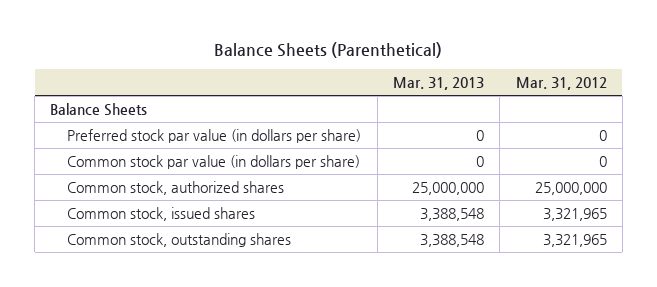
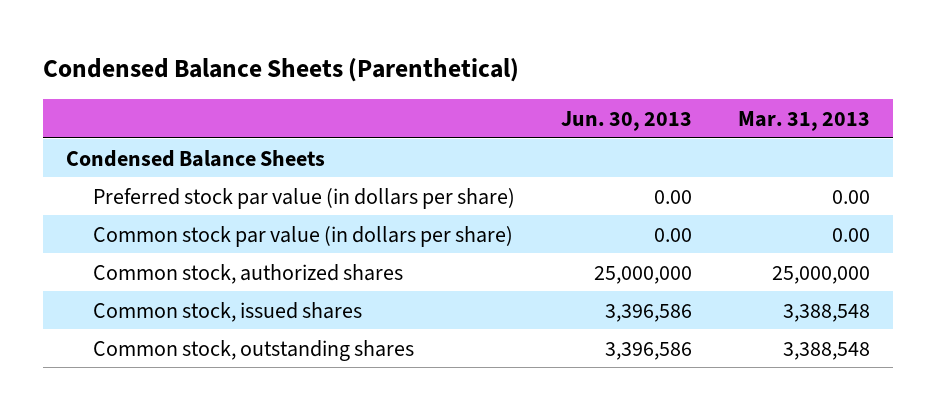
- Balance Sheets (Parenthetical)
+ Condensed Balance Sheets (Parenthetical)
- | Mar. 31, 2013 | Mar. 31, 2012
+ | Jun. 30, 2013 | Mar. 31, 2013
- Balance Sheets
- Preferred stock par value (in dollars per share) | 0 | 0
- Common stock par value (in dollars per share) | 0 | 0
+ Condensed Balance Sheets
+ Preferred stock par value (in dollars per share) | 0.00 | 0.00
+ Common stock par value (in dollars per share) | 0.00 | 0.00

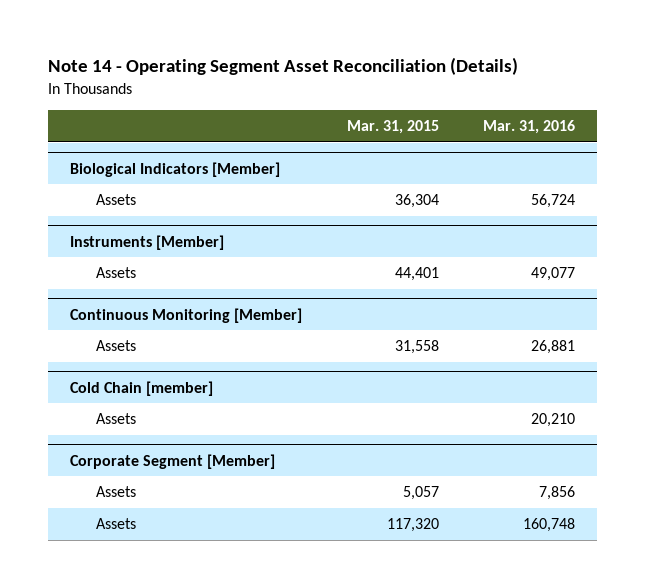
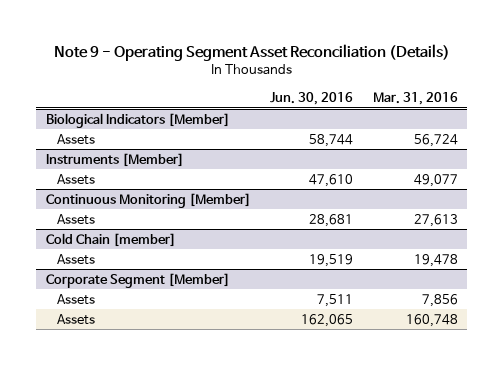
- Note 14 - Operating Segment Asset Reconciliation (Details)
+ Note 9 - Operating Segment Asset Reconciliation (Details)
- | Mar. 31, 2015 | Mar. 31, 2016
+ | Jun. 30, 2016 | Mar. 31, 2016
@ Continuous Monitoring [Member]
- Assets | 31,558 | 26,881
+ Assets | 28,681 | 27,613
@ Cold Chain [member]
- Assets | | 20,210
+ Assets | 19,519 | 19,478

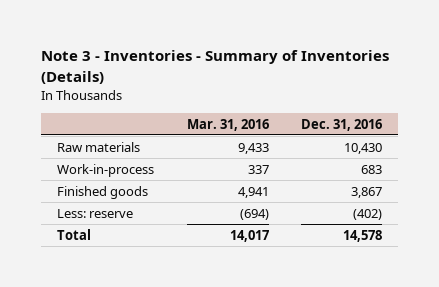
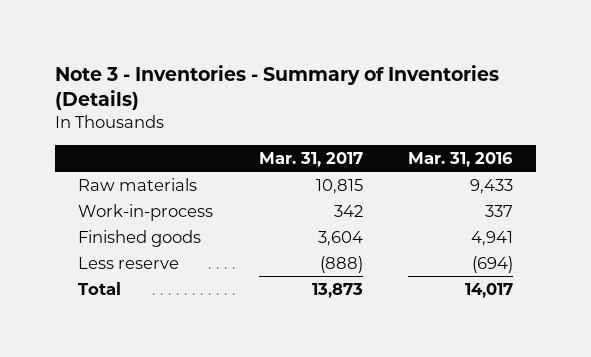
- | Mar. 31, 2016 | Dec. 31, 2016
+ | Mar. 31, 2017 | Mar. 31, 2016
- Less: reserve | (694) | (402)
+ Less reserve | (888) | (694)

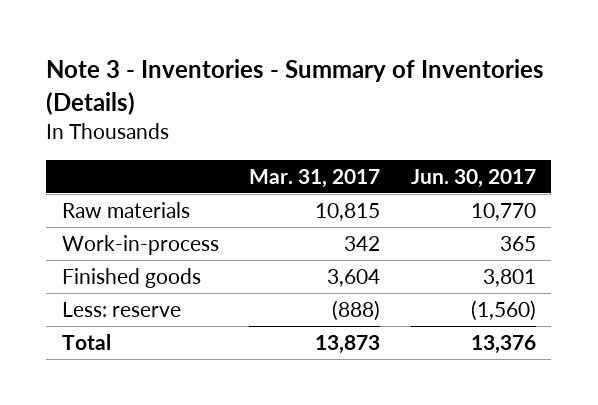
- | Mar. 31, 2017 | Mar. 31, 2016
+ | Mar. 31, 2017 | Jun. 30, 2017
- Less reserve | (888) | (694)
+ Less: reserve | (888) | (1,560)

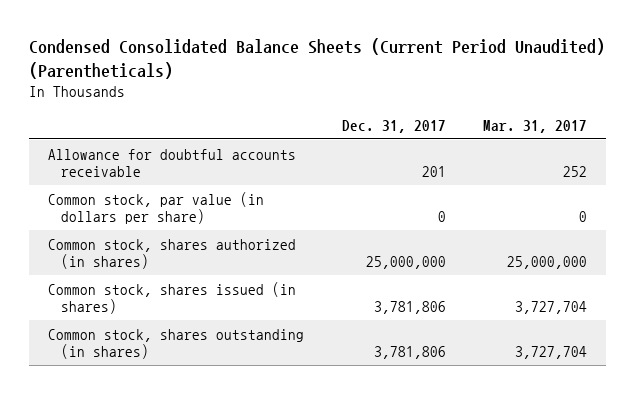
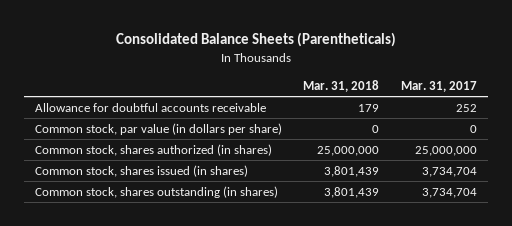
- Condensed Consolidated Balance Sheets (Current Period Unaudited) (Parentheticals)
+ Consolidated Balance Sheets (Parentheticals)
- | Dec. 31, 2017 | Mar. 31, 2017
+ | Mar. 31, 2018 | Mar. 31, 2017
- Common stock, shares issued (in shares) | 3,781,806 | 3,727,704
- Common stock, shares outstanding (in shares) | 3,781,806 | 3,727,704
+ Common stock, shares issued (in shares) | 3,801,439 | 3,734,704
+ Common stock, shares outstanding (in shares) | 3,801,439 | 3,734,704

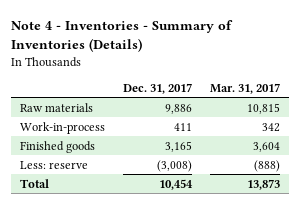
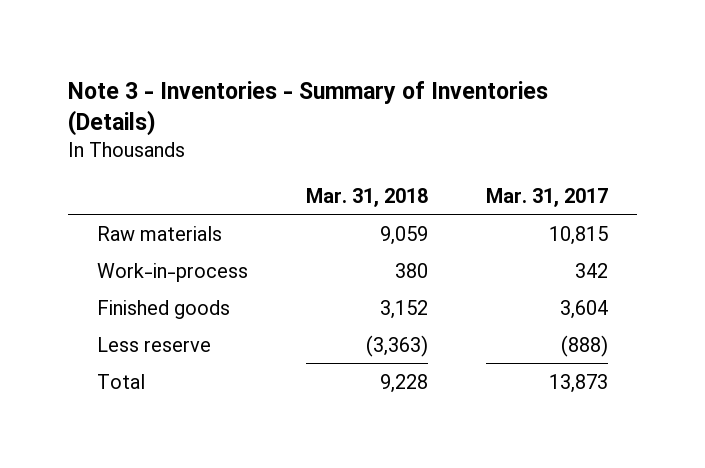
- Note 4 - Inventories - Summary of Inventories (Details)
+ Note 3 - Inventories - Summary of Inventories (Details)
- | Dec. 31, 2017 | Mar. 31, 2017
+ | Mar. 31, 2018 | Mar. 31, 2017
- Less: reserve | (3,008) | (888)
+ Less reserve | (3,363) | (888)

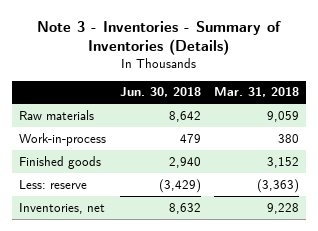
- | Mar. 31, 2018 | Mar. 31, 2017
+ | Jun. 30, 2018 | Mar. 31, 2018
- Less reserve | (3,363) | (888)
- Total | 9,228 | 13,873
+ Less: reserve | (3,429) | (3,363)
+ Inventories, net | 8,632 | 9,228

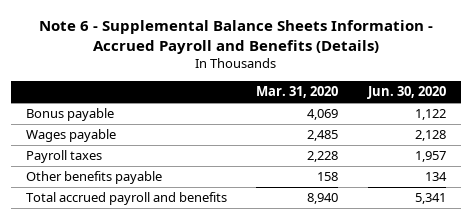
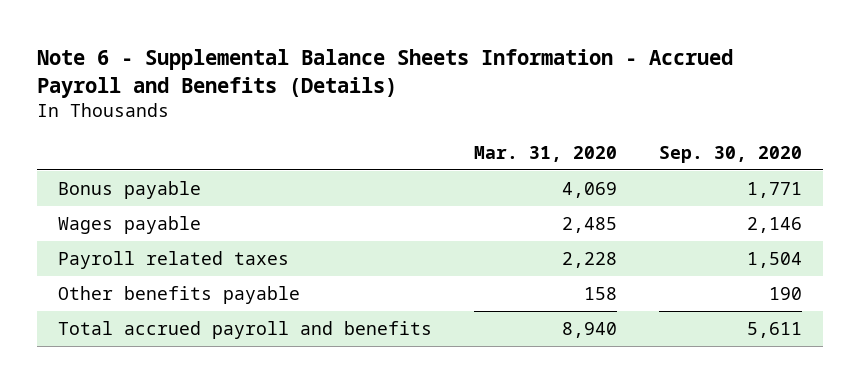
- | Mar. 31, 2020 | Jun. 30, 2020
+ | Mar. 31, 2020 | Sep. 30, 2020
- Payroll taxes | 2,228 | 1,957
+ Payroll related taxes | 2,228 | 1,504

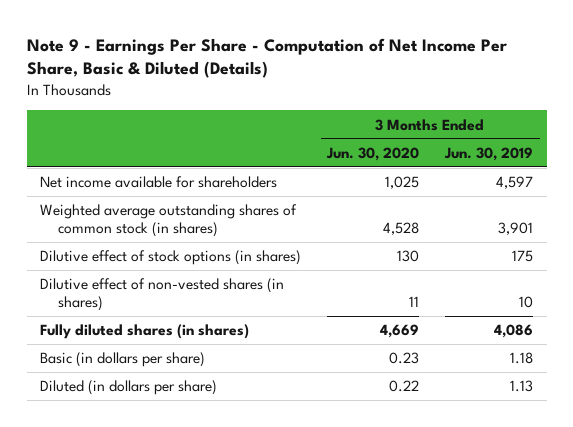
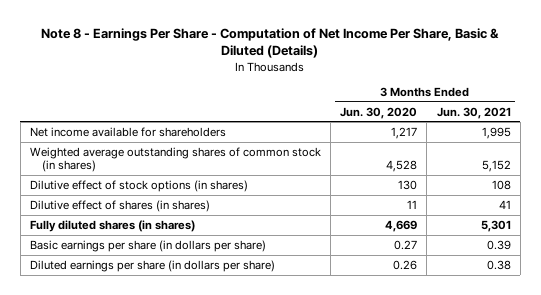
- Note 9 - Earnings Per Share - Computation of Net Income Per Share, Basic & Diluted (Details)
+ Note 8 - Earnings Per Share - Computation of Net Income Per Share, Basic & Diluted (Details)
- | 3 Months Ended Jun. 30, 2020 | 3 Months Ended Jun. 30, 2019
+ | 3 Months Ended Jun. 30, 2020 | 3 Months Ended Jun. 30, 2021
- Net income available for shareholders | 1,025 | 4,597
+ Net income available for shareholders | 1,217 | 1,995
- Dilutive effect of non-vested shares (in shares) | 11 | 10
+ Dilutive effect of shares (in shares) | 11 | 41
- Basic (in dollars per share) | 0.23 | 1.18
- Diluted (in dollars per share) | 0.22 | 1.13
+ Basic earnings per share (in dollars per share) | 0.27 | 0.39
+ Diluted earnings per share (in dollars per share) | 0.26 | 0.38

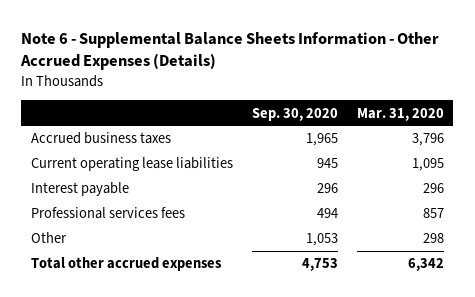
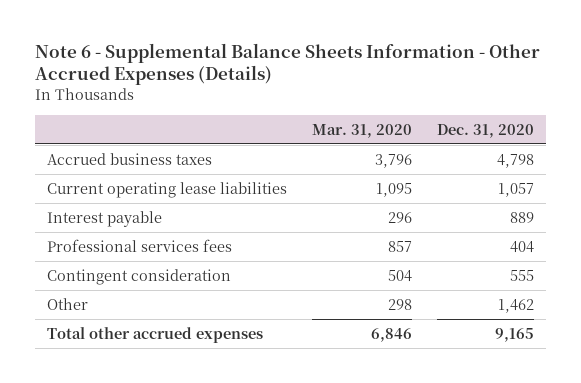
- | Sep. 30, 2020 | Mar. 31, 2020
+ | Mar. 31, 2020 | Dec. 31, 2020
+ Contingent consideration | 504 | 555
- Total other accrued expenses | 4,753 | 6,342
+ Total other accrued expenses | 6,846 | 9,165

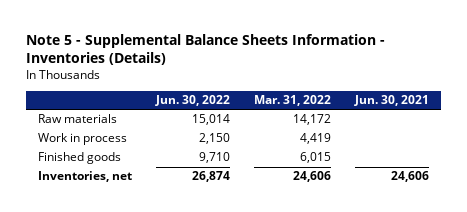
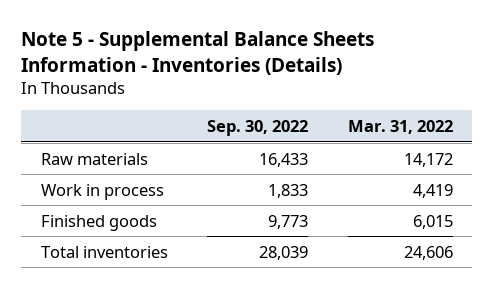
- | Jun. 30, 2022 | Mar. 31, 2022 | Jun. 30, 2021
+ | Sep. 30, 2022 | Mar. 31, 2022
- Inventories, net | 26,874 | 24,606 | 24,606
+ Total inventories | 28,039 | 24,606

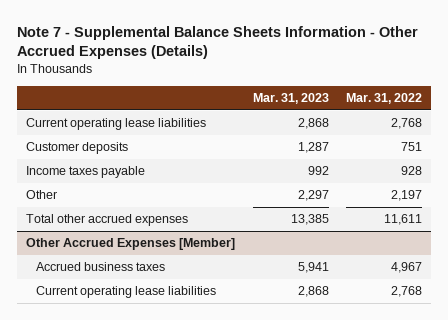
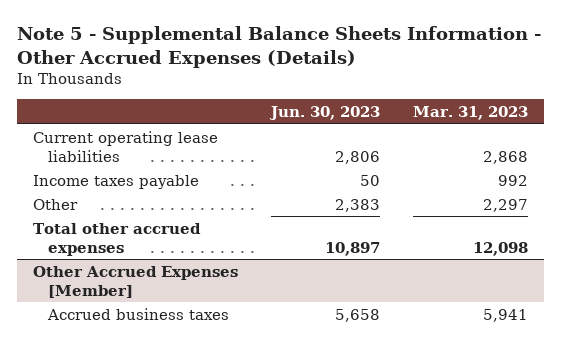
- Note 7 - Supplemental Balance Sheets Information - Other Accrued Expenses (Details)
+ Note 5 - Supplemental Balance Sheets Information - Other Accrued Expenses (Details)
- | Mar. 31, 2023 | Mar. 31, 2022
+ | Jun. 30, 2023 | Mar. 31, 2023
- Customer deposits | 1,287 | 751
- Total other accrued expenses | 13,385 | 11,611
+ Total other accrued expenses | 10,897 | 12,098
@ Other Accrued Expenses [Member]
- Current operating lease liabilities | 2,868 | 2,768

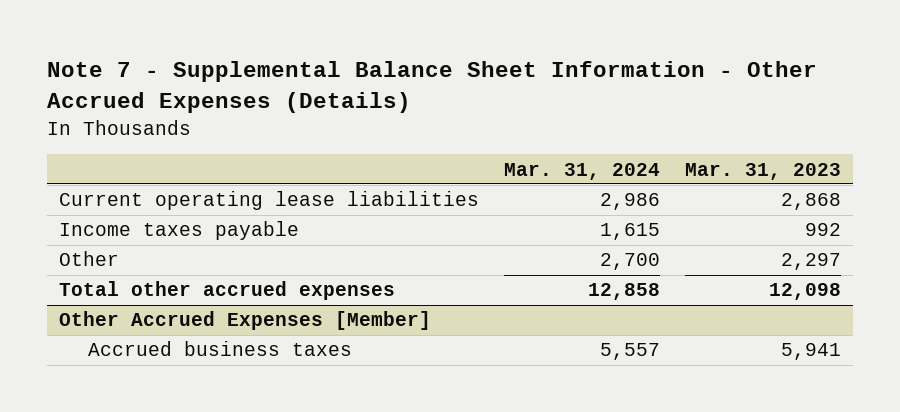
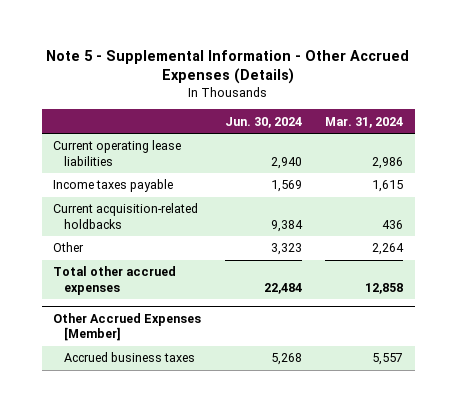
- Note 7 - Supplemental Balance Sheet Information - Other Accrued Expenses (Details)
+ Note 5 - Supplemental Information - Other Accrued Expenses (Details)
- | Mar. 31, 2024 | Mar. 31, 2023
+ | Jun. 30, 2024 | Mar. 31, 2024
- Other | 2,700 | 2,297
+ Current acquisition-related holdbacks | 9,384 | 436
+ Other | 3,323 | 2,264

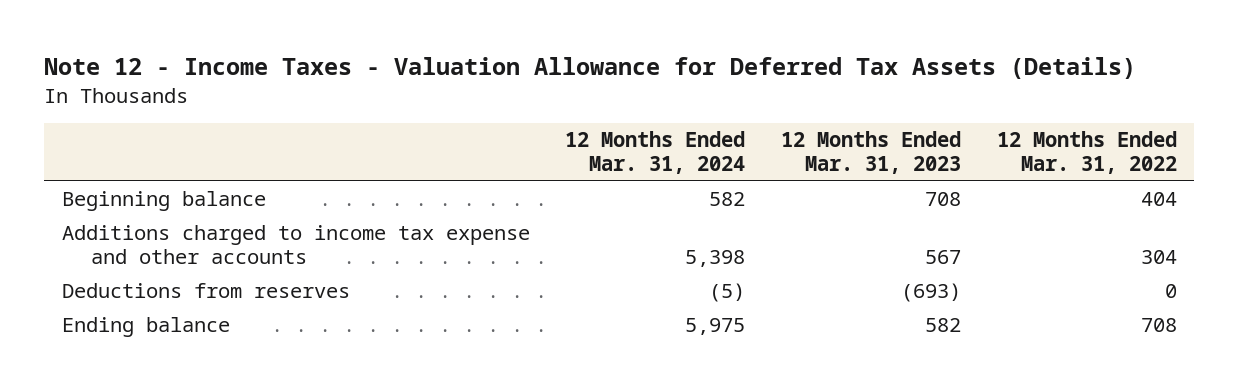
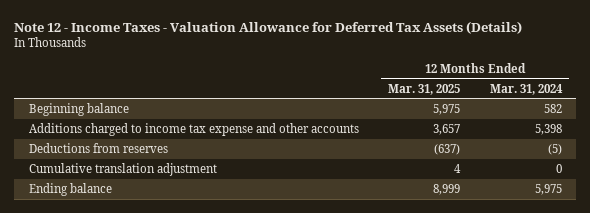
- | 12 Months Ended Mar. 31, 2024 | 12 Months Ended Mar. 31, 2023 | 12 Months Ended Mar. 31, 2022
+ | 12 Months Ended Mar. 31, 2025 | 12 Months Ended Mar. 31, 2024
+ Cumulative translation adjustment | 4 | 0

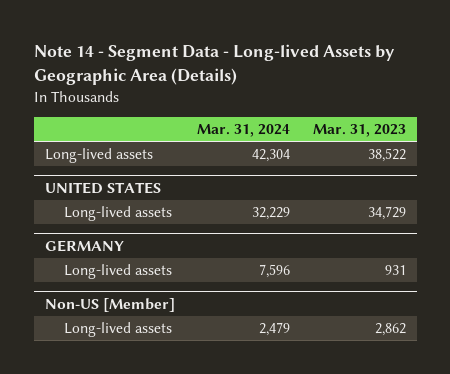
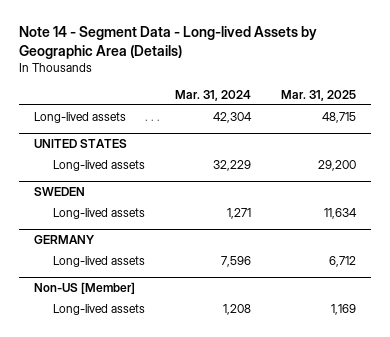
- | Mar. 31, 2024 | Mar. 31, 2023
+ | Mar. 31, 2024 | Mar. 31, 2025
+ SWEDEN
+ Long-lived assets | 1,271 | 11,634
@ Non-US [Member]
- Long-lived assets | 2,479 | 2,862
+ Long-lived assets | 1,208 | 1,169

